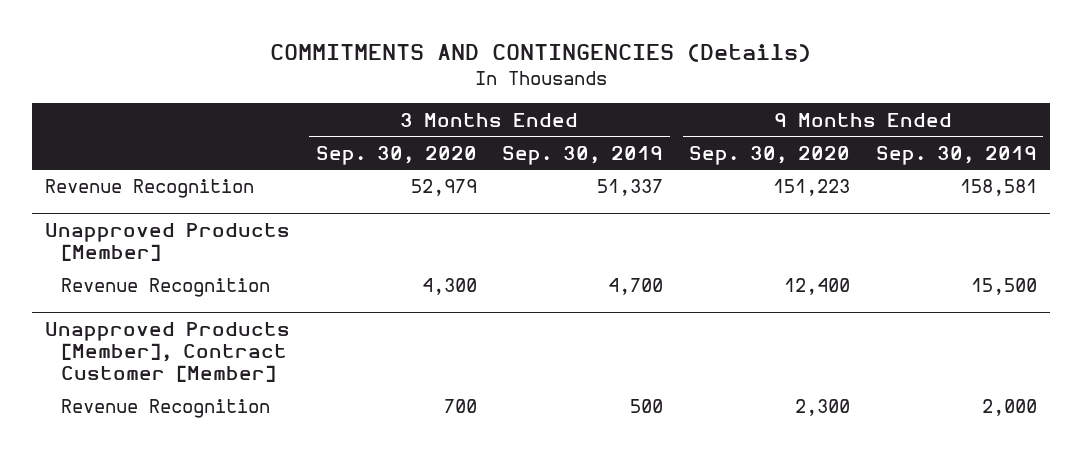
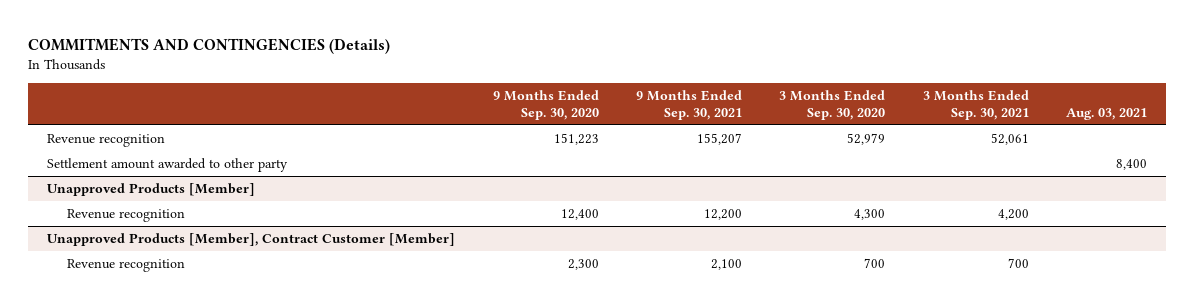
- | 3 Months Ended Sep. 30, 2020 | 3 Months Ended Sep. 30, 2019 | 9 Months Ended Sep. 30, 2020 | 9 Months Ended Sep. 30, 2019
+ | 9 Months Ended Sep. 30, 2020 | 9 Months Ended Sep. 30, 2021 | 3 Months Ended Sep. 30, 2020 | 3 Months Ended Sep. 30, 2021 | Aug. 03, 2021
- Revenue Recognition | 52,979 | 51,337 | 151,223 | 158,581
+ Revenue recognition | 151,223 | 155,207 | 52,979 | 52,061 |
+ Settlement amount awarded to other party | | | | | 8,400
@ Unapproved Products [Member]
- Revenue Recognition | 4,300 | 4,700 | 12,400 | 15,500
+ Revenue recognition | 12,400 | 12,200 | 4,300 | 4,200 |
@ Unapproved Products [Member], Contract Customer [Member]
- Revenue Recognition | 700 | 500 | 2,300 | 2,000
+ Revenue recognition | 2,300 | 2,100 | 700 | 700 |

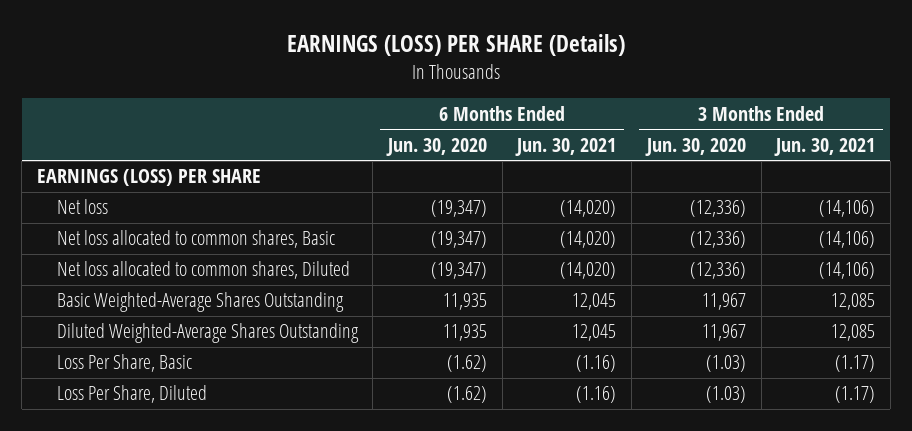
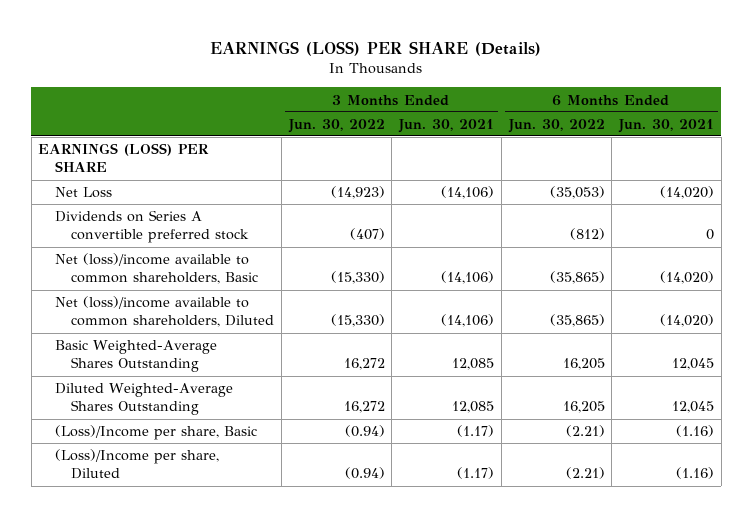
- | 6 Months Ended Jun. 30, 2020 | 6 Months Ended Jun. 30, 2021 | 3 Months Ended Jun. 30, 2020 | 3 Months Ended Jun. 30, 2021
+ | 3 Months Ended Jun. 30, 2022 | 3 Months Ended Jun. 30, 2021 | 6 Months Ended Jun. 30, 2022 | 6 Months Ended Jun. 30, 2021
- Net loss | (19,347) | (14,020) | (12,336) | (14,106)
- Net loss allocated to common shares, Basic | (19,347) | (14,020) | (12,336) | (14,106)
- Net loss allocated to common shares, Diluted | (19,347) | (14,020) | (12,336) | (14,106)
+ Net Loss | (14,923) | (14,106) | (35,053) | (14,020)
+ Dividends on Series A convertible preferred stock | (407) | | (812) | 0
+ Net (loss)/income available to common shareholders, Basic | (15,330) | (14,106) | (35,865) | (14,020)
+ Net (loss)/income available to common shareholders, Diluted | (15,330) | (14,106) | (35,865) | (14,020)
- Loss Per Share, Basic | (1.62) | (1.16) | (1.03) | (1.17)
- Loss Per Share, Diluted | (1.62) | (1.16) | (1.03) | (1.17)
+ (Loss)/Income per share, Basic | (0.94) | (1.17) | (2.21) | (1.16)
+ (Loss)/Income per share, Diluted | (0.94) | (1.17) | (2.21) | (1.16)

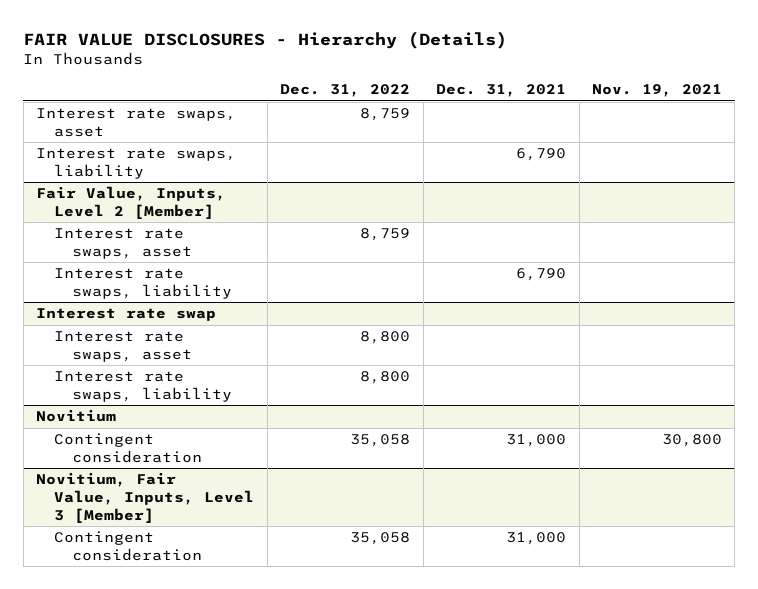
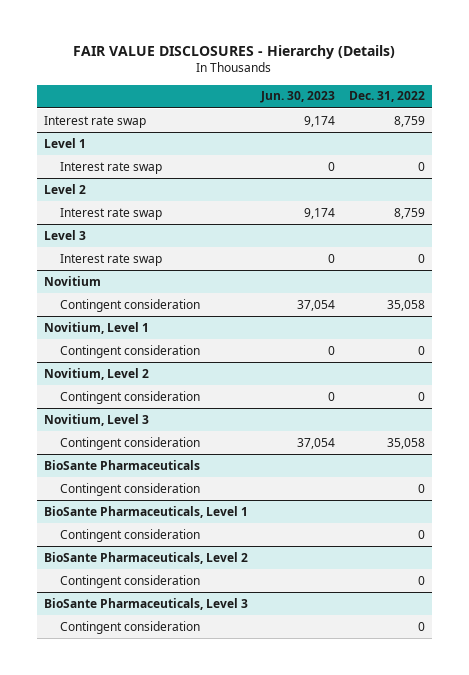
- | Dec. 31, 2022 | Dec. 31, 2021 | Nov. 19, 2021
+ | Jun. 30, 2023 | Dec. 31, 2022
- Interest rate swaps, asset | 8,759 | |
- Interest rate swaps, liability | | 6,790 |
- Fair Value, Inputs, Level 2 [Member]
- Interest rate swaps, asset | 8,759 | |
- Interest rate swaps, liability | | 6,790 |
- Interest rate swap
- Interest rate swaps, asset | 8,800 | |
- Interest rate swaps, liability | 8,800 | |
+ Interest rate swap | 9,174 | 8,759
+ Level 1
+ Interest rate swap | 0 | 0
+ Level 2
+ Interest rate swap | 9,174 | 8,759
+ Level 3
+ Interest rate swap | 0 | 0
- Novitium, Fair Value, Inputs, Level 3 [Member]
+ Novitium, Level 1
+ Contingent consideration | 0 | 0
+ Novitium, Level 2
+ Contingent consideration | 0 | 0
+ Novitium, Level 3
+ BioSante Pharmaceuticals
+ Contingent consideration | | 0
+ BioSante Pharmaceuticals, Level 1
+ Contingent consideration | | 0
+ BioSante Pharmaceuticals, Level 2
+ Contingent consideration | | 0
+ BioSante Pharmaceuticals, Level 3
+ Contingent consideration | | 0

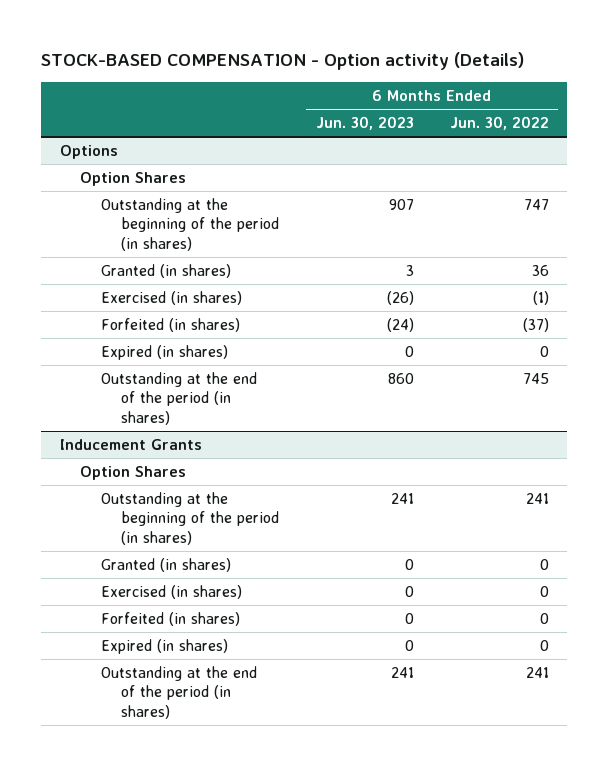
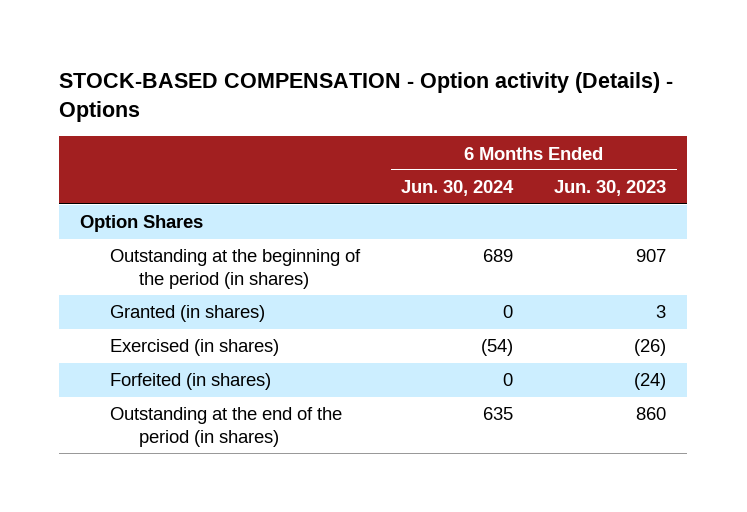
- STOCK-BASED COMPENSATION - Option activity (Details)
+ STOCK-BASED COMPENSATION - Option activity (Details) - Options
- | 6 Months Ended Jun. 30, 2023 | 6 Months Ended Jun. 30, 2022
+ | 6 Months Ended Jun. 30, 2024 | 6 Months Ended Jun. 30, 2023
- Options
- Expired (in shares) | 0 | 0
- Inducement Grants
- Option Shares
- Outstanding at the beginning of the period (in shares) | 241 | 241
- Granted (in shares) | 0 | 0
- Exercised (in shares) | 0 | 0
- Forfeited (in shares) | 0 | 0
- Expired (in shares) | 0 | 0
- Outstanding at the end of the period (in shares) | 241 | 241

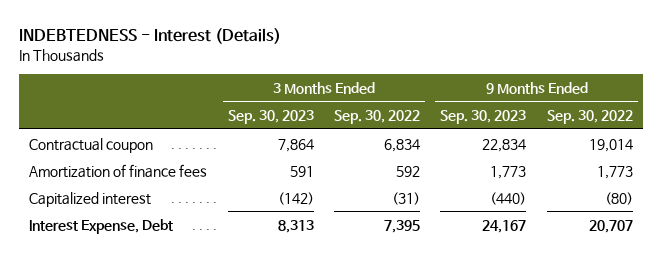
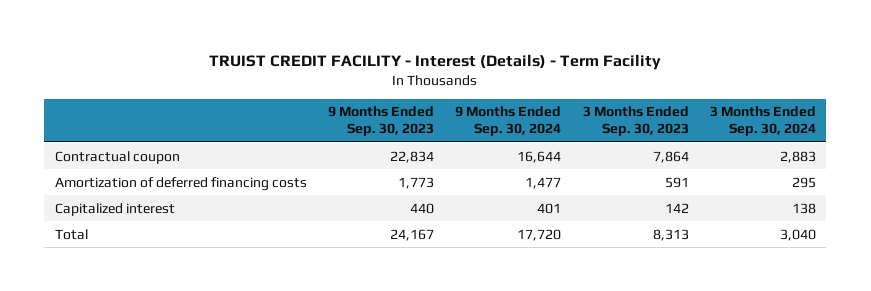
- INDEBTEDNESS - Interest (Details)
+ TRUIST CREDIT FACILITY - Interest (Details) - Term Facility
- | 3 Months Ended Sep. 30, 2023 | 3 Months Ended Sep. 30, 2022 | 9 Months Ended Sep. 30, 2023 | 9 Months Ended Sep. 30, 2022
+ | 9 Months Ended Sep. 30, 2023 | 9 Months Ended Sep. 30, 2024 | 3 Months Ended Sep. 30, 2023 | 3 Months Ended Sep. 30, 2024
- Amortization of finance fees | 591 | 592 | 1,773 | 1,773
- Capitalized interest | (142) | (31) | (440) | (80)
- Interest Expense, Debt | 8,313 | 7,395 | 24,167 | 20,707
+ Amortization of deferred financing costs | 1,773 | 1,477 | 591 | 295
+ Capitalized interest | 440 | 401 | 142 | 138
+ Total | 24,167 | 17,720 | 8,313 | 3,040

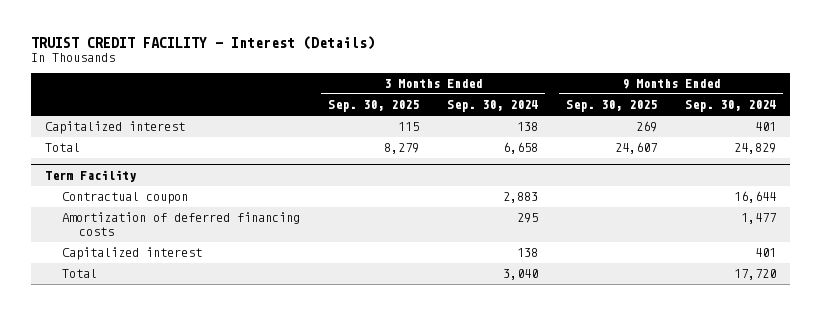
- TRUIST CREDIT FACILITY - Interest (Details) - Term Facility
+ TRUIST CREDIT FACILITY - Interest (Details)
- | 9 Months Ended Sep. 30, 2023 | 9 Months Ended Sep. 30, 2024 | 3 Months Ended Sep. 30, 2023 | 3 Months Ended Sep. 30, 2024
+ | 3 Months Ended Sep. 30, 2025 | 3 Months Ended Sep. 30, 2024 | 9 Months Ended Sep. 30, 2025 | 9 Months Ended Sep. 30, 2024
+ Capitalized interest | 115 | 138 | 269 | 401
+ Total | 8,279 | 6,658 | 24,607 | 24,829
+ Term Facility

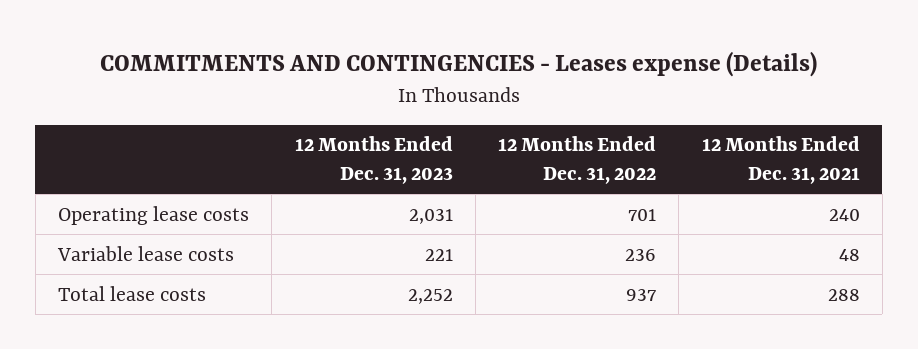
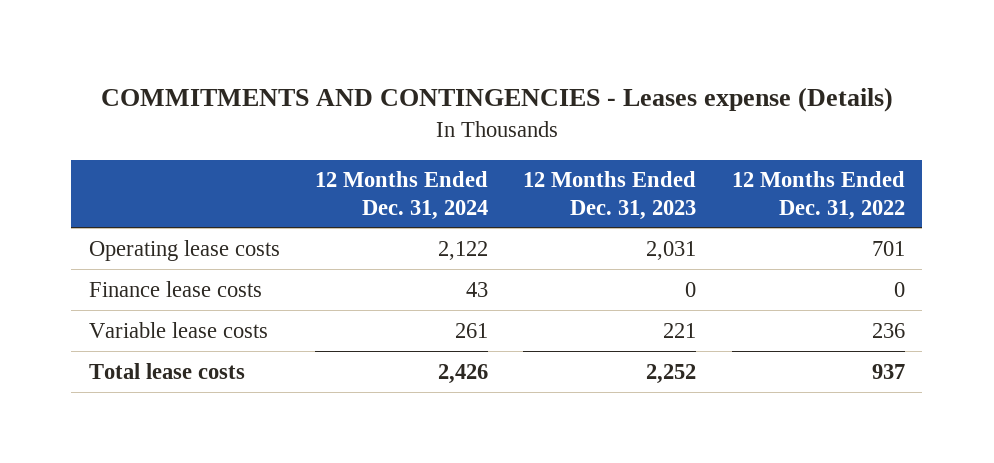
- | 12 Months Ended Dec. 31, 2023 | 12 Months Ended Dec. 31, 2022 | 12 Months Ended Dec. 31, 2021
+ | 12 Months Ended Dec. 31, 2024 | 12 Months Ended Dec. 31, 2023 | 12 Months Ended Dec. 31, 2022
+ Finance lease costs | 43 | 0 | 0

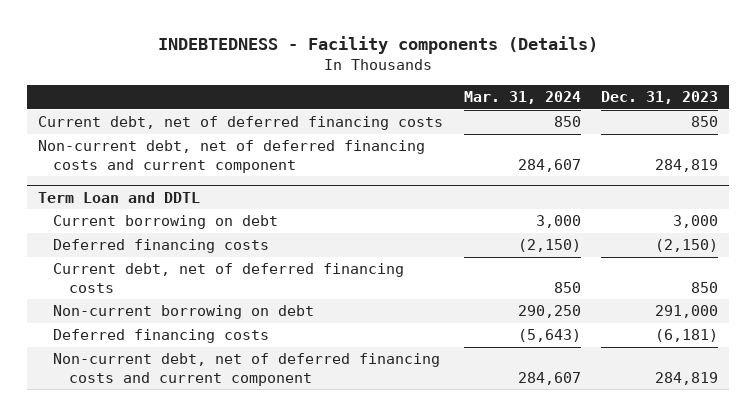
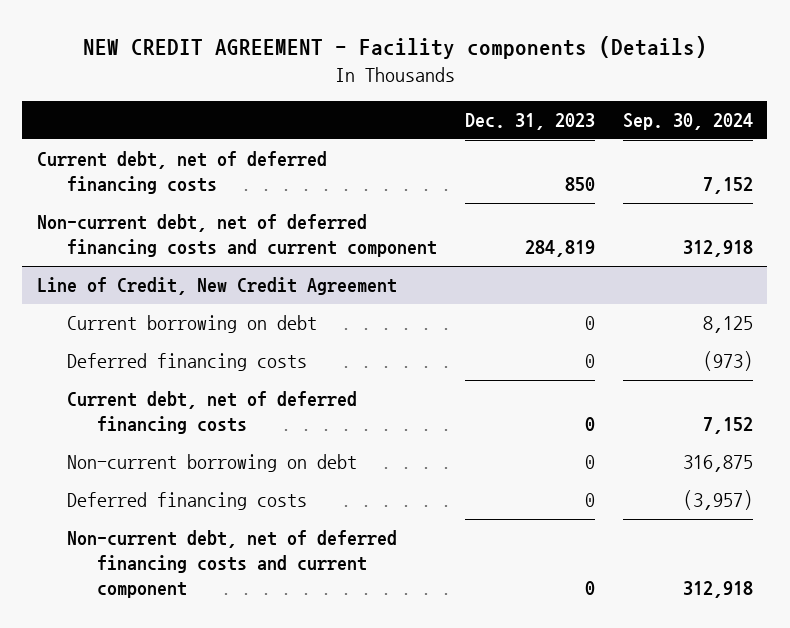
- INDEBTEDNESS - Facility components (Details)
+ NEW CREDIT AGREEMENT - Facility components (Details)
- | Mar. 31, 2024 | Dec. 31, 2023
+ | Dec. 31, 2023 | Sep. 30, 2024
- Term Loan and DDTL
- Current borrowing on debt | 3,000 | 3,000
- Deferred financing costs | (2,150) | (2,150)
- Current debt, net of deferred financing costs | 850 | 850
- Non-current borrowing on debt | 290,250 | 291,000
- Deferred financing costs | (5,643) | (6,181)
- Non-current debt, net of deferred financing costs and current component | 284,607 | 284,819
+ Line of Credit, New Credit Agreement
+ Current borrowing on debt | 0 | 8,125
+ Deferred financing costs | 0 | (973)
+ Current debt, net of deferred financing costs | 0 | 7,152
+ Non-current borrowing on debt | 0 | 316,875
+ Deferred financing costs | 0 | (3,957)
+ Non-current debt, net of deferred financing costs and current component | 0 | 312,918

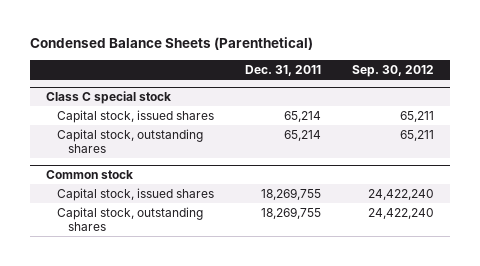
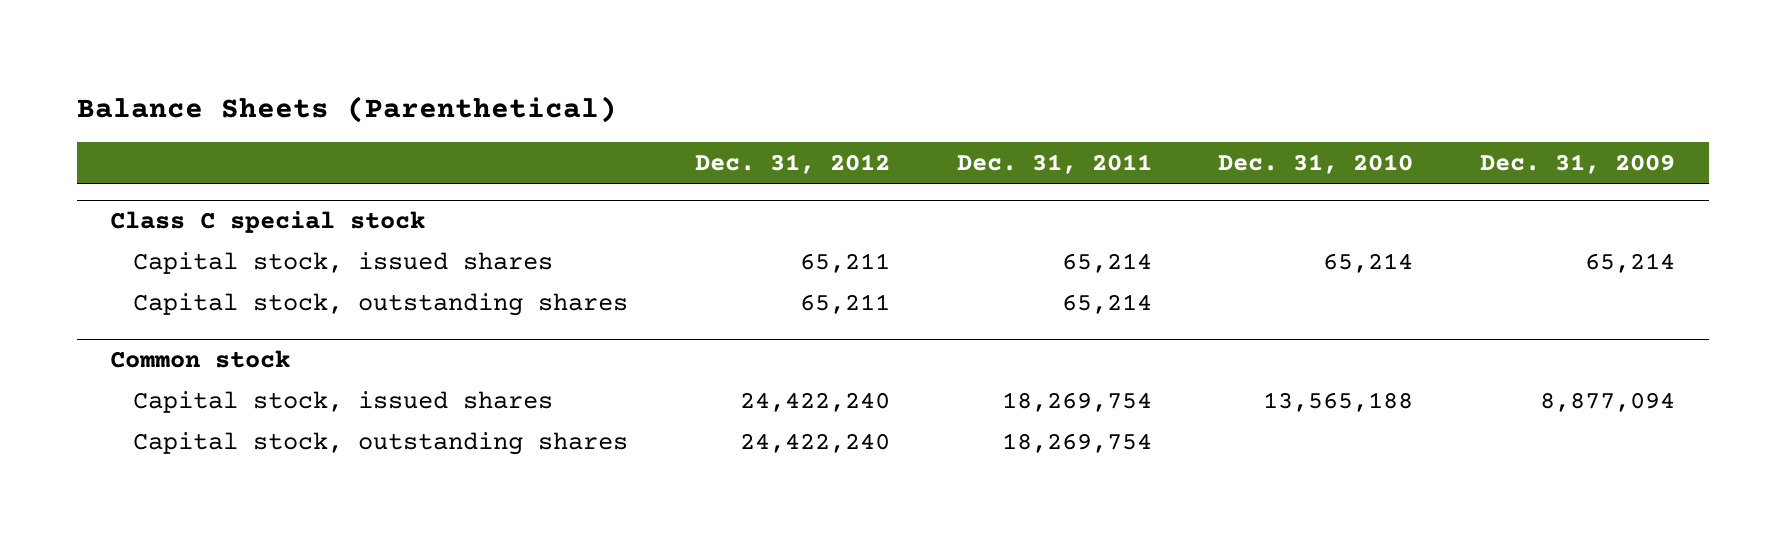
- Condensed Balance Sheets (Parenthetical)
+ Balance Sheets (Parenthetical)
- | Dec. 31, 2011 | Sep. 30, 2012
+ | Dec. 31, 2012 | Dec. 31, 2011 | Dec. 31, 2010 | Dec. 31, 2009
@ Common stock
- Capital stock, issued shares | 18,269,755 | 24,422,240
- Capital stock, outstanding shares | 18,269,755 | 24,422,240
+ Capital stock, issued shares | 24,422,240 | 18,269,754 | 13,565,188 | 8,877,094
+ Capital stock, outstanding shares | 24,422,240 | 18,269,754 | |

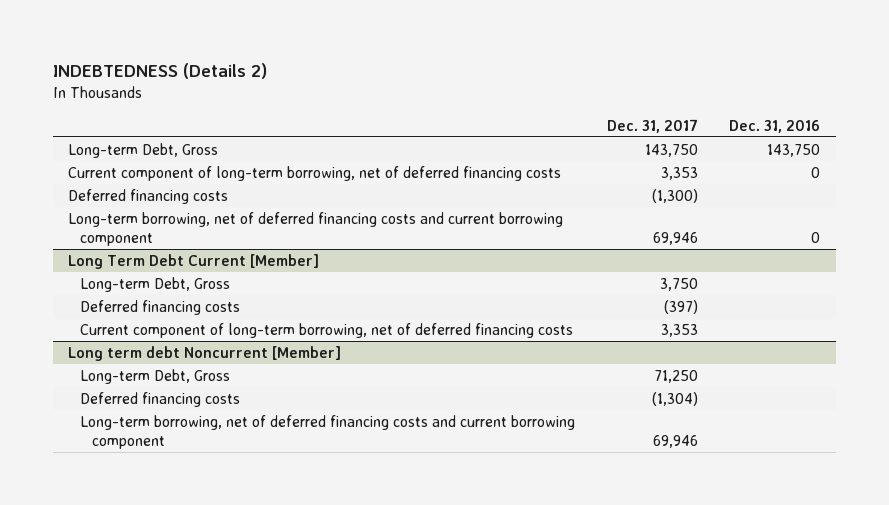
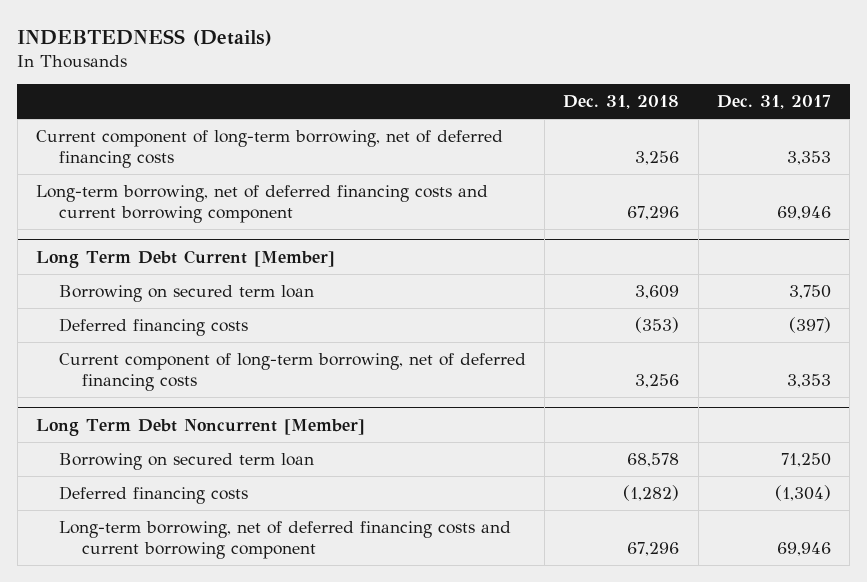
- INDEBTEDNESS (Details 2)
+ INDEBTEDNESS (Details)
- | Dec. 31, 2017 | Dec. 31, 2016
+ | Dec. 31, 2018 | Dec. 31, 2017
- Long-term Debt, Gross | 143,750 | 143,750
- Deferred financing costs | (1,300) |
@ Long Term Debt Current [Member]
- Long-term Debt, Gross | 3,750 |
+ Borrowing on secured term loan | 3,609 | 3,750
- Long term debt Noncurrent [Member]
- Long-term Debt, Gross | 71,250 |
+ Long Term Debt Noncurrent [Member]
+ Borrowing on secured term loan | 68,578 | 71,250

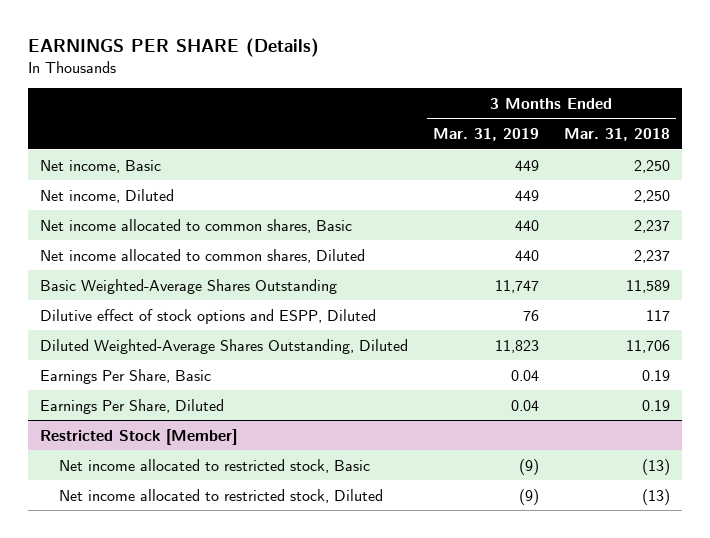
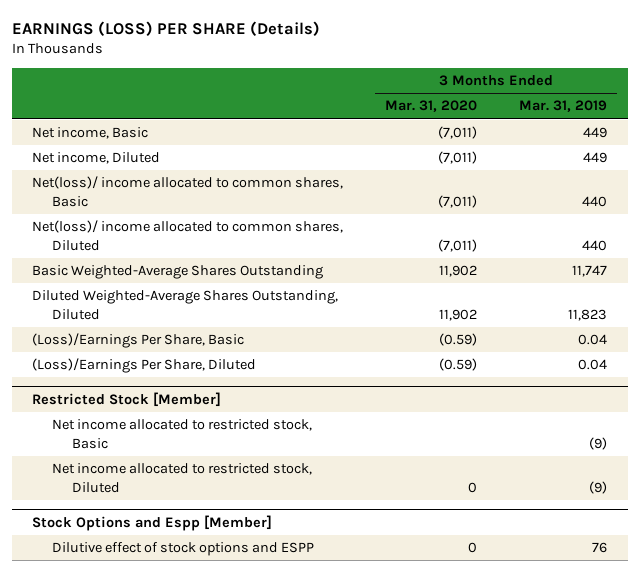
- EARNINGS PER SHARE (Details)
+ EARNINGS (LOSS) PER SHARE (Details)
- | 3 Months Ended Mar. 31, 2019 | 3 Months Ended Mar. 31, 2018
+ | 3 Months Ended Mar. 31, 2020 | 3 Months Ended Mar. 31, 2019
- Net income allocated to common shares, Basic | 440 | 2,237
- Net income allocated to common shares, Diluted | 440 | 2,237
+ Net(loss)/ income allocated to common shares, Basic | (7,011) | 440
+ Net(loss)/ income allocated to common shares, Diluted | (7,011) | 440
- Dilutive effect of stock options and ESPP, Diluted | 76 | 117
- Earnings Per Share, Basic | 0.04 | 0.19
- Earnings Per Share, Diluted | 0.04 | 0.19
+ (Loss)/Earnings Per Share, Basic | (0.59) | 0.04
+ (Loss)/Earnings Per Share, Diluted | (0.59) | 0.04
+ Stock Options and Espp [Member]
+ Dilutive effect of stock options and ESPP | 0 | 76

